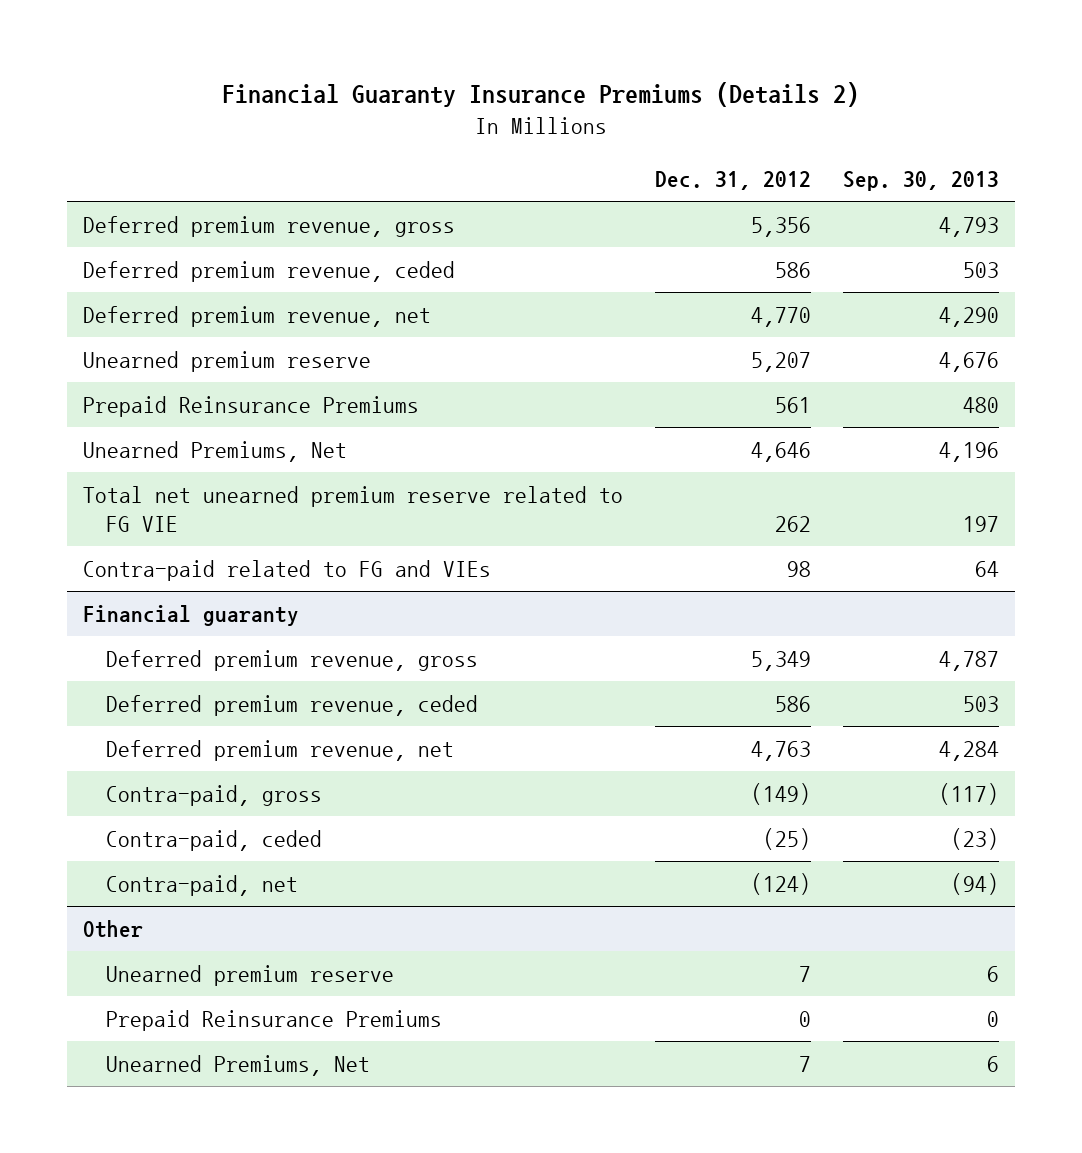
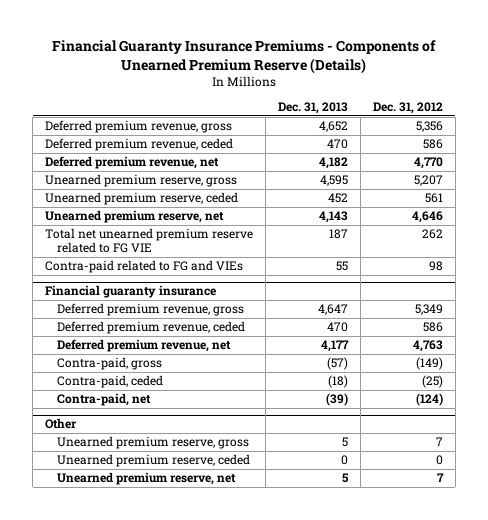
- Financial Guaranty Insurance Premiums (Details 2)
+ Financial Guaranty Insurance Premiums - Components of Unearned Premium Reserve (Details)
- | Dec. 31, 2012 | Sep. 30, 2013
+ | Dec. 31, 2013 | Dec. 31, 2012
- Unearned premium reserve | 5,207 | 4,676
- Prepaid Reinsurance Premiums | 561 | 480
- Unearned Premiums, Net | 4,646 | 4,196
+ Unearned premium reserve, gross | 4,595 | 5,207
+ Unearned premium reserve, ceded | 452 | 561
+ Unearned premium reserve, net | 4,143 | 4,646
- Financial guaranty
+ Financial guaranty insurance
@ Other
- Unearned premium reserve | 7 | 6
- Prepaid Reinsurance Premiums | 0 | 0
- Unearned Premiums, Net | 7 | 6
+ Unearned premium reserve, gross | 5 | 7
+ Unearned premium reserve, ceded | 0 | 0
+ Unearned premium reserve, net | 5 | 7

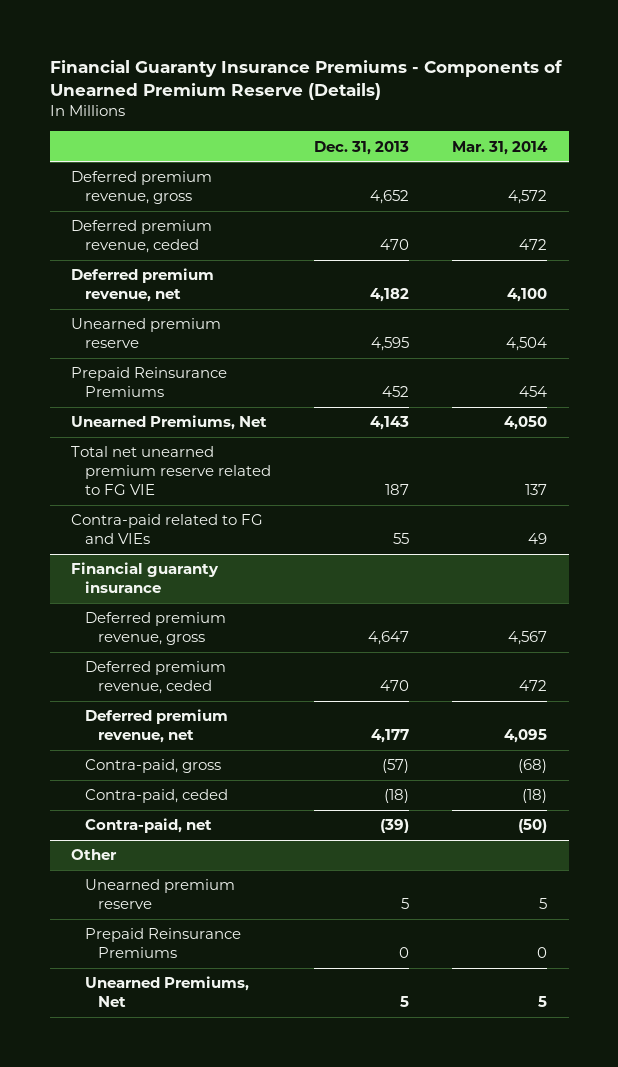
- | Dec. 31, 2013 | Dec. 31, 2012
+ | Dec. 31, 2013 | Mar. 31, 2014
- Unearned premium reserve, gross | 4,595 | 5,207
- Unearned premium reserve, ceded | 452 | 561
- Unearned premium reserve, net | 4,143 | 4,646
+ Unearned premium reserve | 4,595 | 4,504
+ Prepaid Reinsurance Premiums | 452 | 454
+ Unearned Premiums, Net | 4,143 | 4,050
@ Other
- Unearned premium reserve, gross | 5 | 7
- Unearned premium reserve, ceded | 0 | 0
- Unearned premium reserve, net | 5 | 7
+ Unearned premium reserve | 5 | 5
+ Prepaid Reinsurance Premiums | 0 | 0
+ Unearned Premiums, Net | 5 | 5

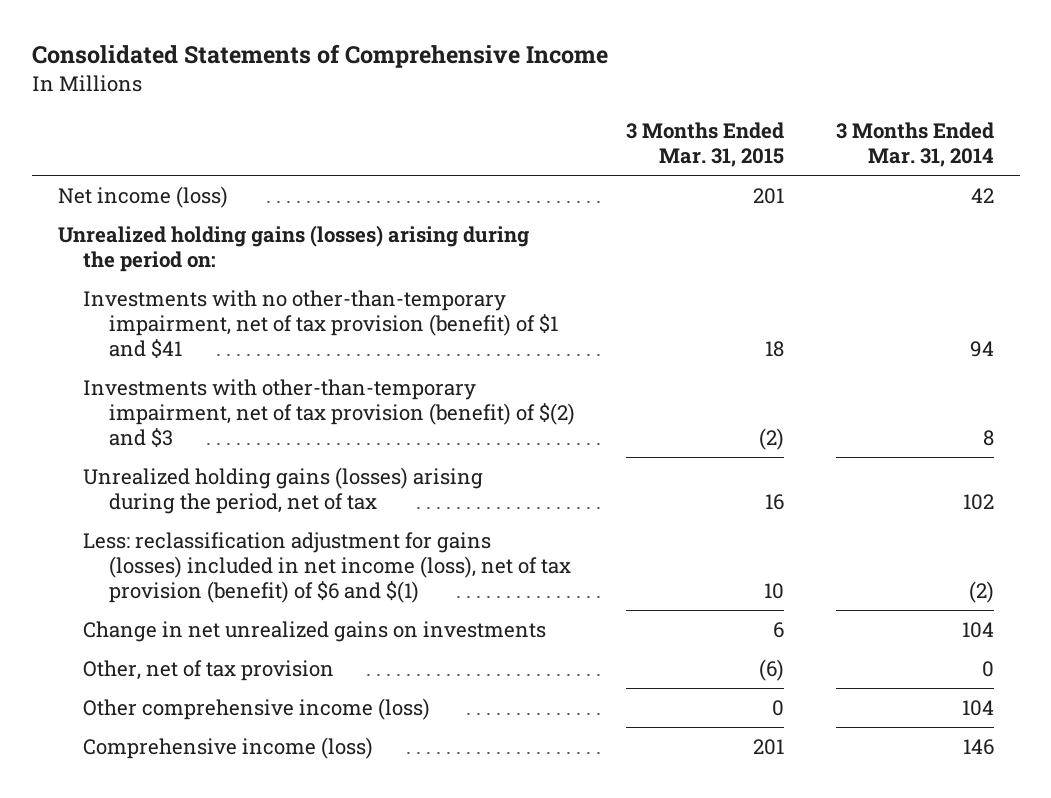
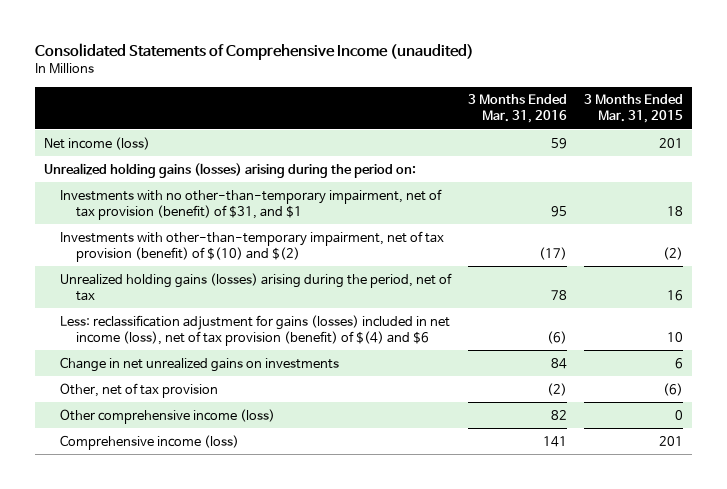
- Consolidated Statements of Comprehensive Income
+ Consolidated Statements of Comprehensive Income (unaudited)
- | 3 Months Ended Mar. 31, 2015 | 3 Months Ended Mar. 31, 2014
+ | 3 Months Ended Mar. 31, 2016 | 3 Months Ended Mar. 31, 2015
- Investments with no other-than-temporary impairment, net of tax provision (benefit) of $1 and $41 | 18 | 94
- Investments with other-than-temporary impairment, net of tax provision (benefit) of $(2) and $3 | (2) | 8
+ Investments with no other-than-temporary impairment, net of tax provision (benefit) of $31, and $1 | 95 | 18
+ Investments with other-than-temporary impairment, net of tax provision (benefit) of $(10) and $(2) | (17) | (2)
- Less: reclassification adjustment for gains (losses) included in net income (loss), net of tax provision (benefit) of $6 and $(1) | 10 | (2)
+ Less: reclassification adjustment for gains (losses) included in net income (loss), net of tax provision (benefit) of $(4) and $6 | (6) | 10

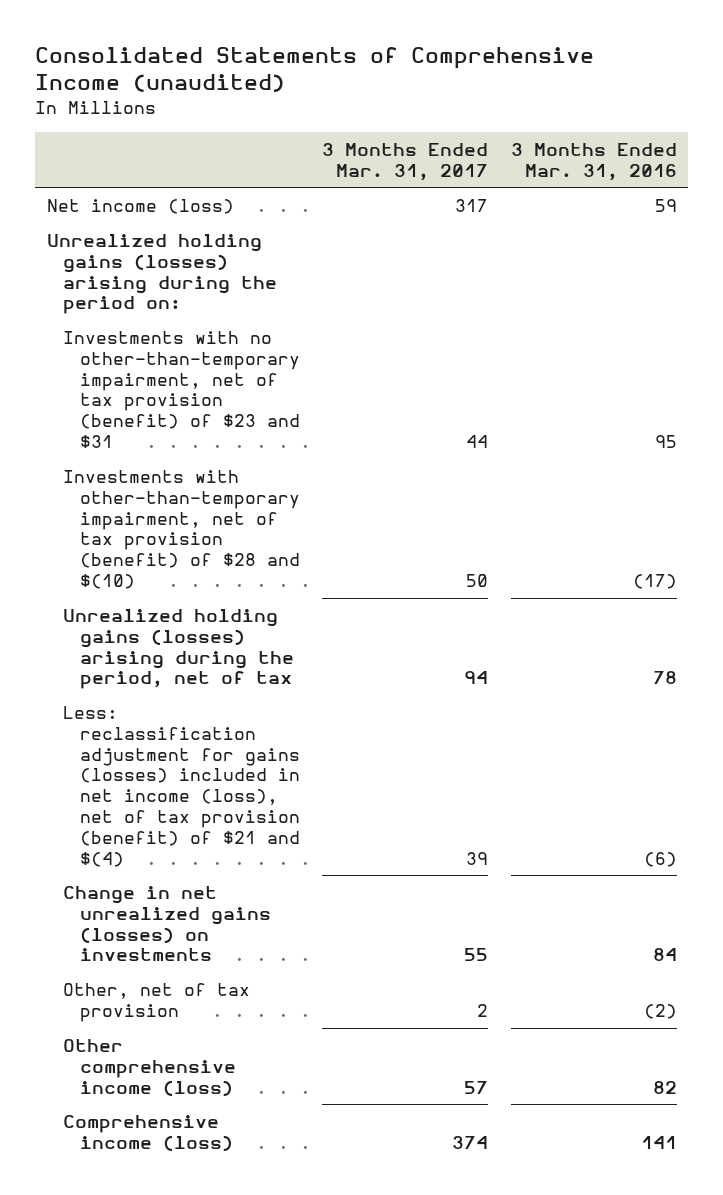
- | 3 Months Ended Mar. 31, 2016 | 3 Months Ended Mar. 31, 2015
+ | 3 Months Ended Mar. 31, 2017 | 3 Months Ended Mar. 31, 2016
- Investments with no other-than-temporary impairment, net of tax provision (benefit) of $31, and $1 | 95 | 18
- Investments with other-than-temporary impairment, net of tax provision (benefit) of $(10) and $(2) | (17) | (2)
+ Investments with no other-than-temporary impairment, net of tax provision (benefit) of $23 and $31 | 44 | 95
+ Investments with other-than-temporary impairment, net of tax provision (benefit) of $28 and $(10) | 50 | (17)
- Less: reclassification adjustment for gains (losses) included in net income (loss), net of tax provision (benefit) of $(4) and $6 | (6) | 10
- Change in net unrealized gains on investments | 84 | 6
+ Less: reclassification adjustment for gains (losses) included in net income (loss), net of tax provision (benefit) of $21 and $(4) | 39 | (6)
+ Change in net unrealized gains (losses) on investments | 55 | 84

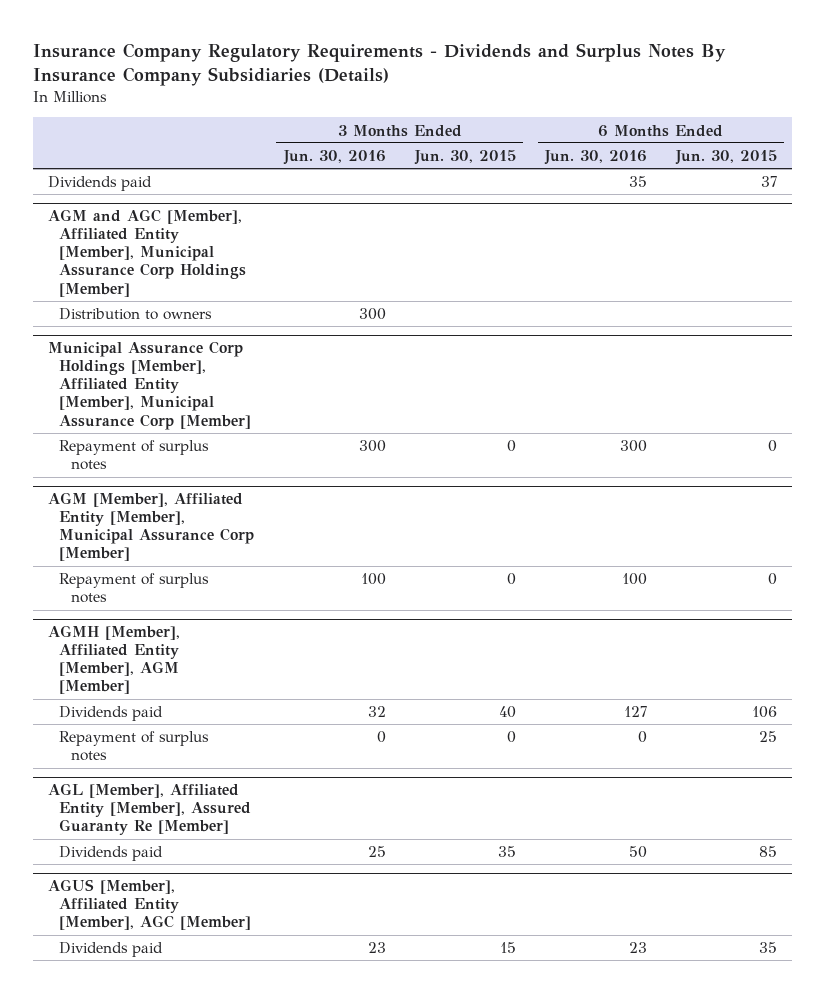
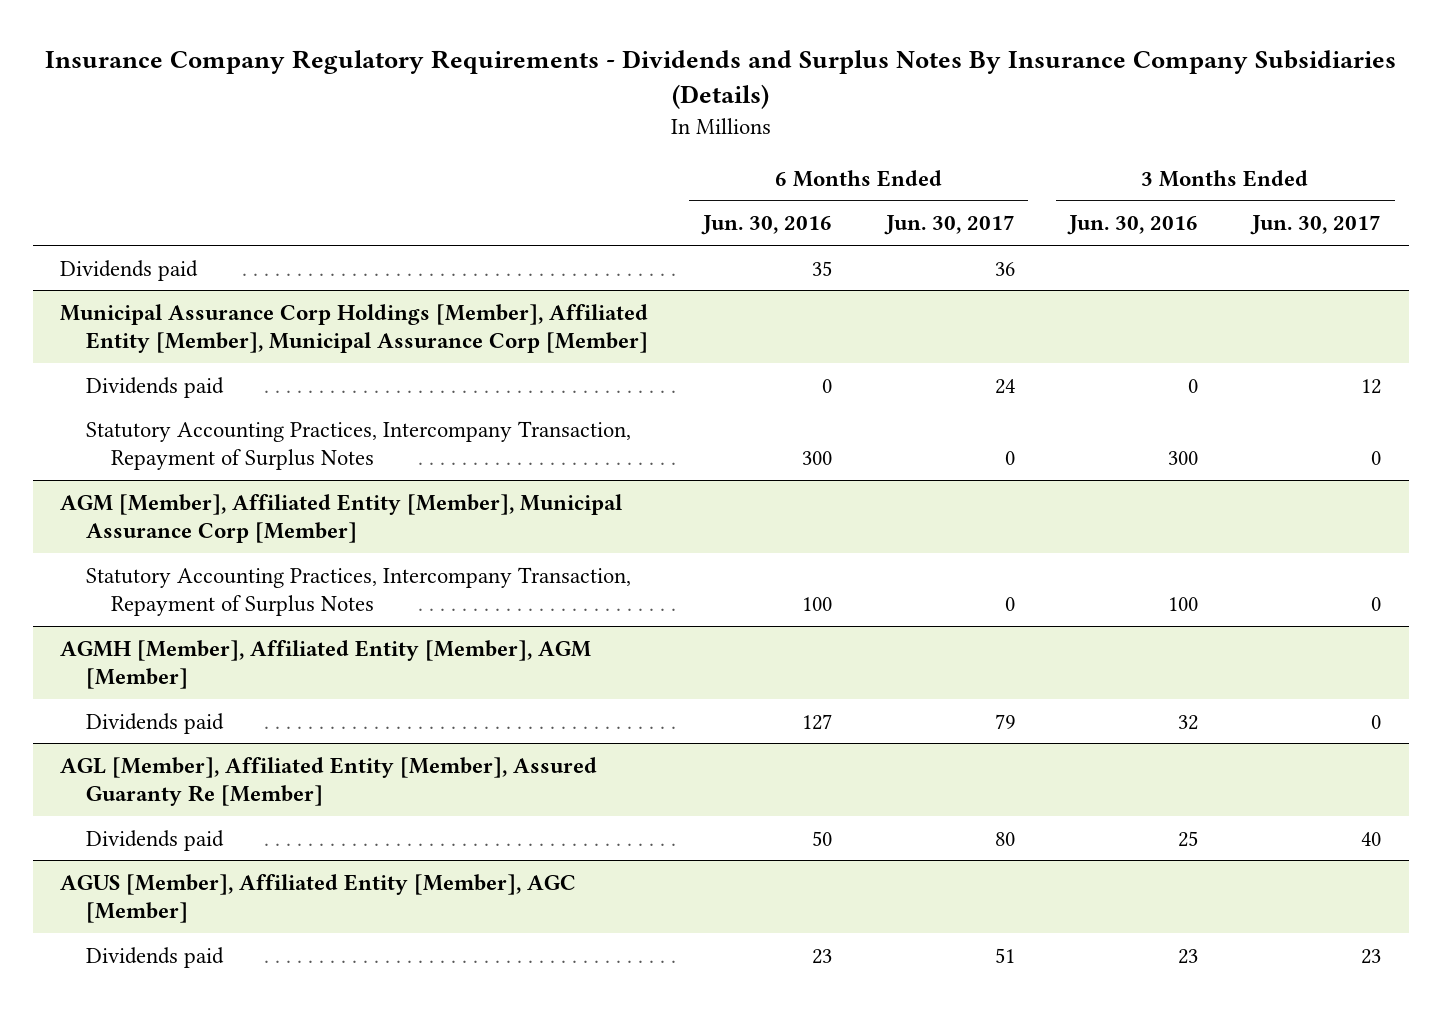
- | 3 Months Ended Jun. 30, 2016 | 3 Months Ended Jun. 30, 2015 | 6 Months Ended Jun. 30, 2016 | 6 Months Ended Jun. 30, 2015
+ | 6 Months Ended Jun. 30, 2016 | 6 Months Ended Jun. 30, 2017 | 3 Months Ended Jun. 30, 2016 | 3 Months Ended Jun. 30, 2017
- AGM and AGC [Member], Affiliated Entity [Member], Municipal Assurance Corp Holdings [Member]
- Distribution to owners | 300 | | |
@ Municipal Assurance Corp Holdings [Member], Affiliated Entity [Member], Municipal Assurance Corp [Member]
- Repayment of surplus notes | 300 | 0 | 300 | 0
+ Dividends paid | 0 | 24 | 0 | 12
+ Statutory Accounting Practices, Intercompany Transaction, Repayment of Surplus Notes | 300 | 0 | 300 | 0
@ AGM [Member], Affiliated Entity [Member], Municipal Assurance Corp [Member]
- Repayment of surplus notes | 100 | 0 | 100 | 0
+ Statutory Accounting Practices, Intercompany Transaction, Repayment of Surplus Notes | 100 | 0 | 100 | 0
@ AGMH [Member], Affiliated Entity [Member], AGM [Member]
- Repayment of surplus notes | 0 | 0 | 0 | 25

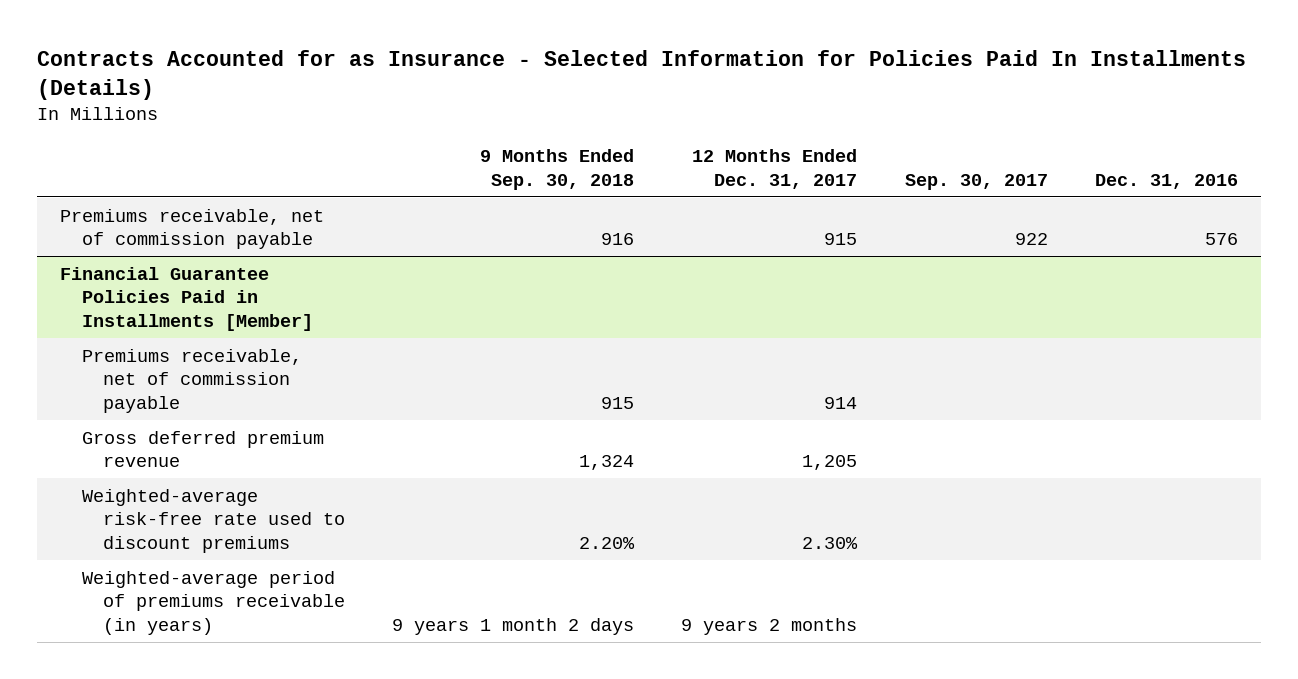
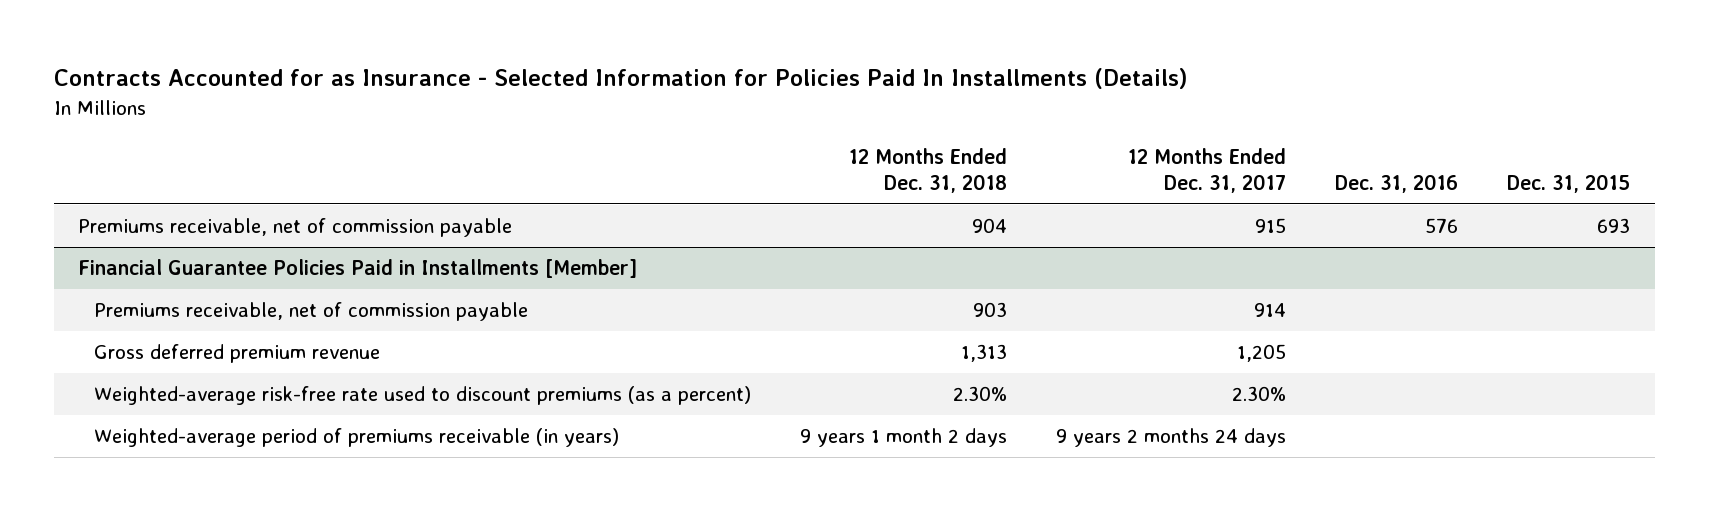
- | 9 Months Ended Sep. 30, 2018 | 12 Months Ended Dec. 31, 2017 | Sep. 30, 2017 | Dec. 31, 2016
+ | 12 Months Ended Dec. 31, 2018 | 12 Months Ended Dec. 31, 2017 | Dec. 31, 2016 | Dec. 31, 2015
@ Financial Guarantee Policies Paid in Installments [Member]
- Weighted-average risk-free rate used to discount premiums | 2.20% | 2.30% | |
- Weighted-average period of premiums receivable (in years) | 9 years 1 month 2 days | 9 years 2 months | |
+ Weighted-average risk-free rate used to discount premiums (as a percent) | 2.30% | 2.30% | |
+ Weighted-average period of premiums receivable (in years) | 9 years 1 month 2 days | 9 years 2 months 24 days | |

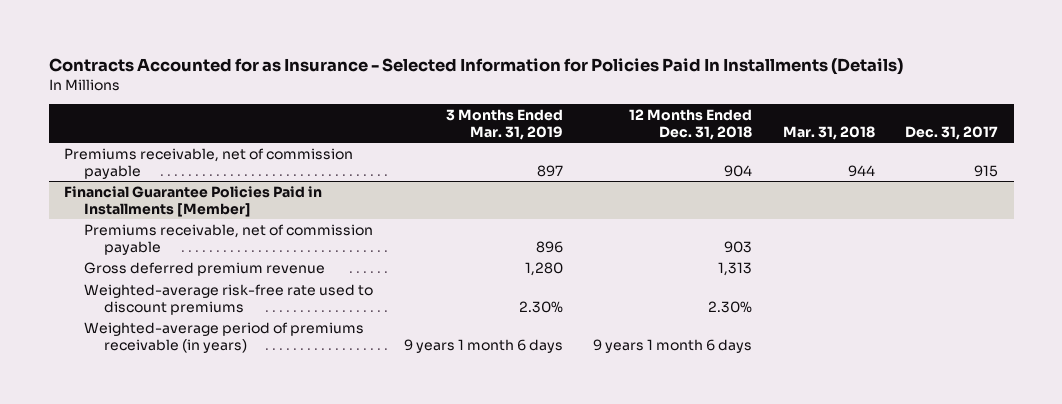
- | 12 Months Ended Dec. 31, 2018 | 12 Months Ended Dec. 31, 2017 | Dec. 31, 2016 | Dec. 31, 2015
+ | 3 Months Ended Mar. 31, 2019 | 12 Months Ended Dec. 31, 2018 | Mar. 31, 2018 | Dec. 31, 2017
@ Financial Guarantee Policies Paid in Installments [Member]
- Weighted-average risk-free rate used to discount premiums (as a percent) | 2.30% | 2.30% | |
- Weighted-average period of premiums receivable (in years) | 9 years 1 month 2 days | 9 years 2 months 24 days | |
+ Weighted-average risk-free rate used to discount premiums | 2.30% | 2.30% | |
+ Weighted-average period of premiums receivable (in years) | 9 years 1 month 6 days | 9 years 1 month 6 days | |

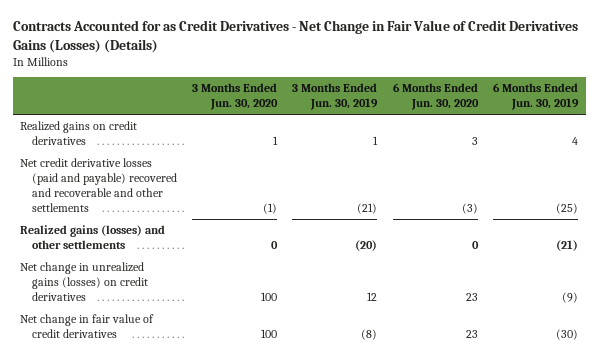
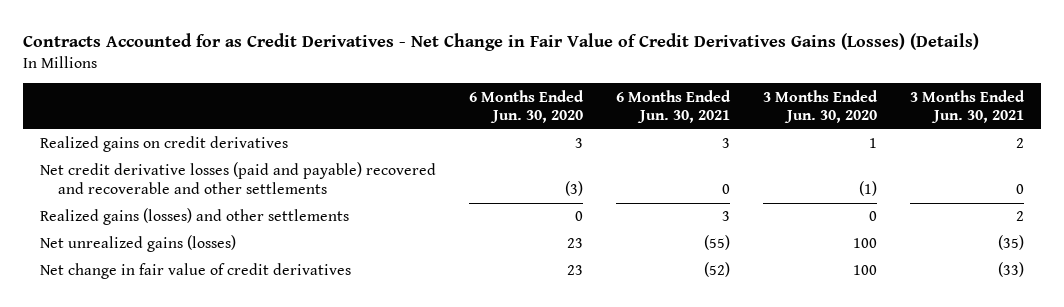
- | 3 Months Ended Jun. 30, 2020 | 3 Months Ended Jun. 30, 2019 | 6 Months Ended Jun. 30, 2020 | 6 Months Ended Jun. 30, 2019
+ | 6 Months Ended Jun. 30, 2020 | 6 Months Ended Jun. 30, 2021 | 3 Months Ended Jun. 30, 2020 | 3 Months Ended Jun. 30, 2021
- Net change in unrealized gains (losses) on credit derivatives | 100 | 12 | 23 | (9)
+ Net unrealized gains (losses) | 23 | (55) | 100 | (35)

